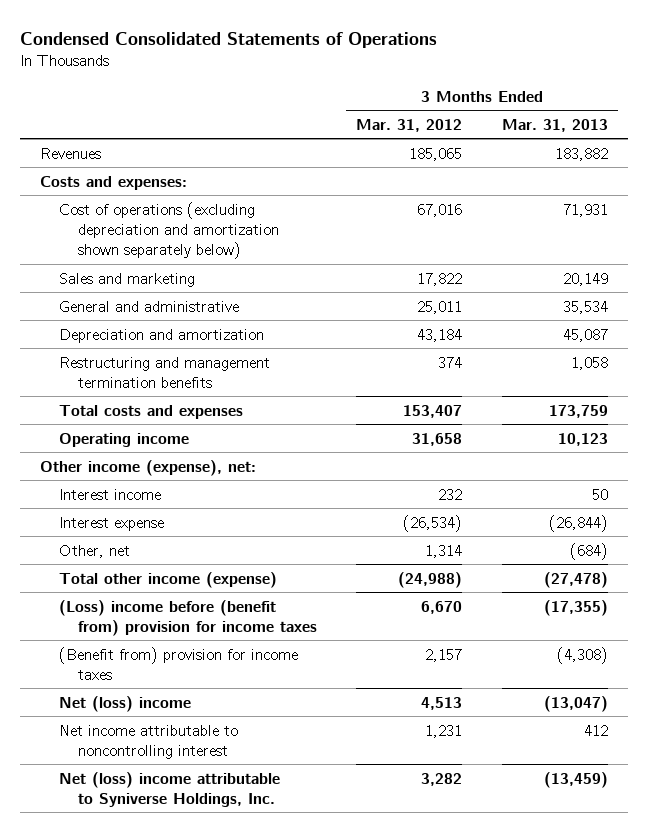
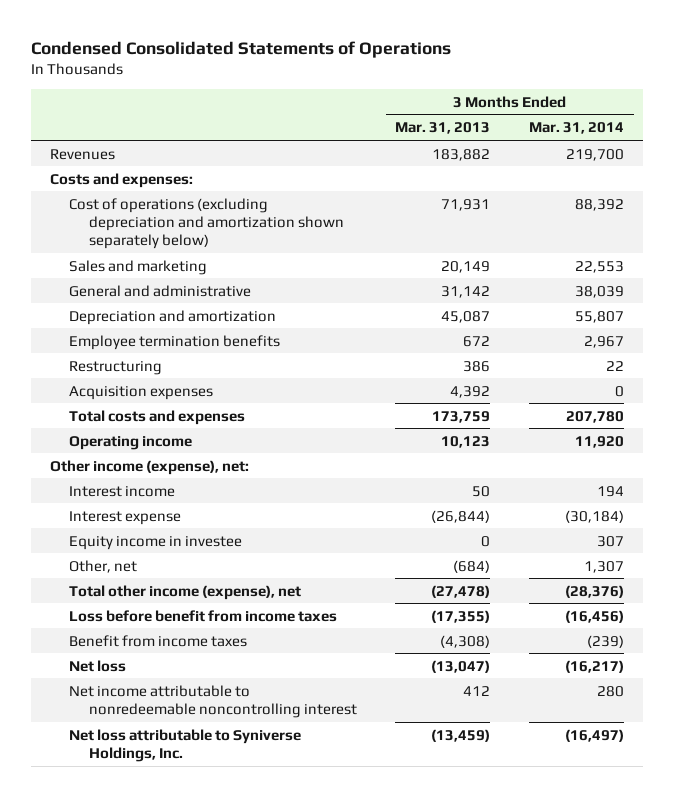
- | 3 Months Ended Mar. 31, 2012 | 3 Months Ended Mar. 31, 2013
+ | 3 Months Ended Mar. 31, 2013 | 3 Months Ended Mar. 31, 2014
- General and administrative | 25,011 | 35,534
+ General and administrative | 31,142 | 38,039
- Restructuring and management termination benefits | 374 | 1,058
+ Employee termination benefits | 672 | 2,967
+ Restructuring | 386 | 22
+ Acquisition expenses | 4,392 | 0
+ Equity income in investee | 0 | 307
- Total other income (expense) | (24,988) | (27,478)
- (Loss) income before (benefit from) provision for income taxes | 6,670 | (17,355)
- (Benefit from) provision for income taxes | 2,157 | (4,308)
- Net (loss) income | 4,513 | (13,047)
- Net income attributable to noncontrolling interest | 1,231 | 412
- Net (loss) income attributable to Syniverse Holdings, Inc. | 3,282 | (13,459)
+ Total other income (expense), net | (27,478) | (28,376)
+ Loss before benefit from income taxes | (17,355) | (16,456)
+ Benefit from income taxes | (4,308) | (239)
+ Net loss | (13,047) | (16,217)
+ Net income attributable to nonredeemable noncontrolling interest | 412 | 280
+ Net loss attributable to Syniverse Holdings, Inc. | (13,459) | (16,497)

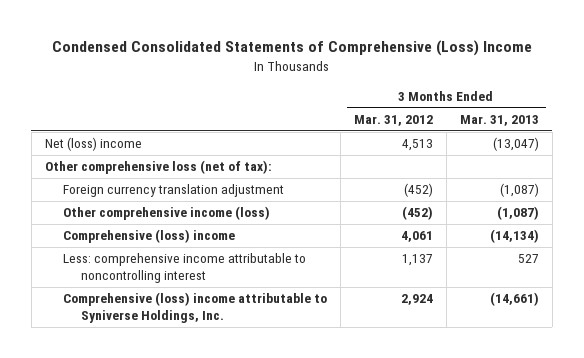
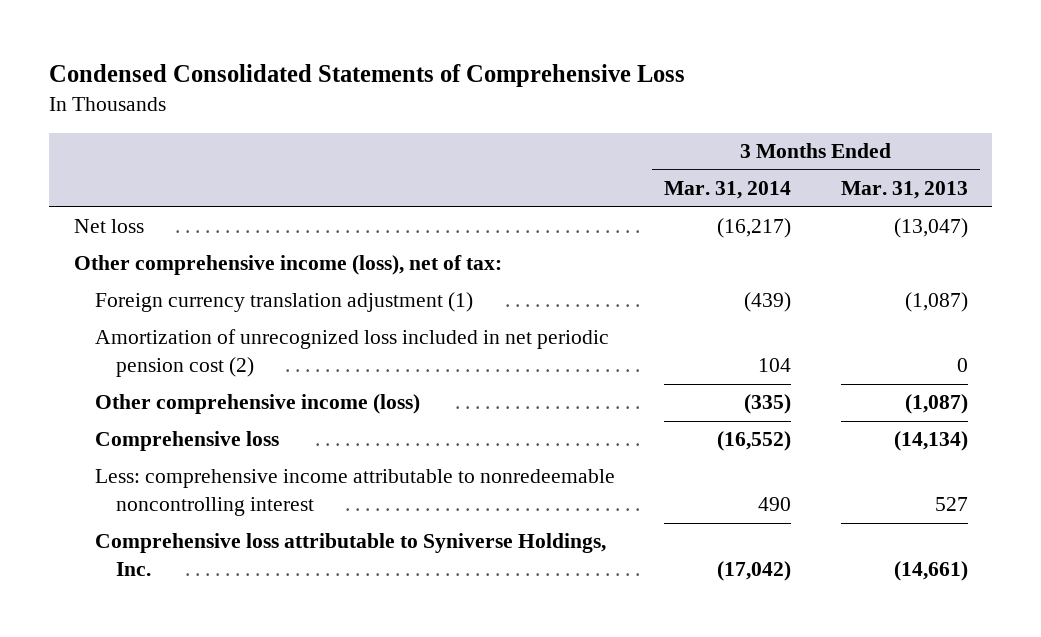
- Condensed Consolidated Statements of Comprehensive (Loss) Income
+ Condensed Consolidated Statements of Comprehensive Loss
- | 3 Months Ended Mar. 31, 2012 | 3 Months Ended Mar. 31, 2013
+ | 3 Months Ended Mar. 31, 2014 | 3 Months Ended Mar. 31, 2013
- Net (loss) income | 4,513 | (13,047)
- Other comprehensive loss (net of tax):
- Foreign currency translation adjustment | (452) | (1,087)
+ Net loss | (16,217) | (13,047)
+ Other comprehensive income (loss), net of tax:
+ Foreign currency translation adjustment (1) | (439) | (1,087)
+ Amortization of unrecognized loss included in net periodic pension cost (2) | 104 | 0
- Comprehensive (loss) income | 4,061 | (14,134)
- Less: comprehensive income attributable to noncontrolling interest | 1,137 | 527
- Comprehensive (loss) income attributable to Syniverse Holdings, Inc. | 2,924 | (14,661)
+ Comprehensive loss | (16,552) | (14,134)
+ Less: comprehensive income attributable to nonredeemable noncontrolling interest | 490 | 527
+ Comprehensive loss attributable to Syniverse Holdings, Inc. | (17,042) | (14,661)

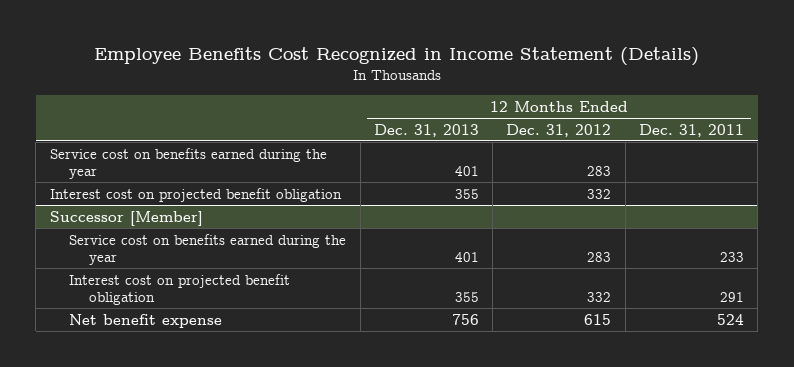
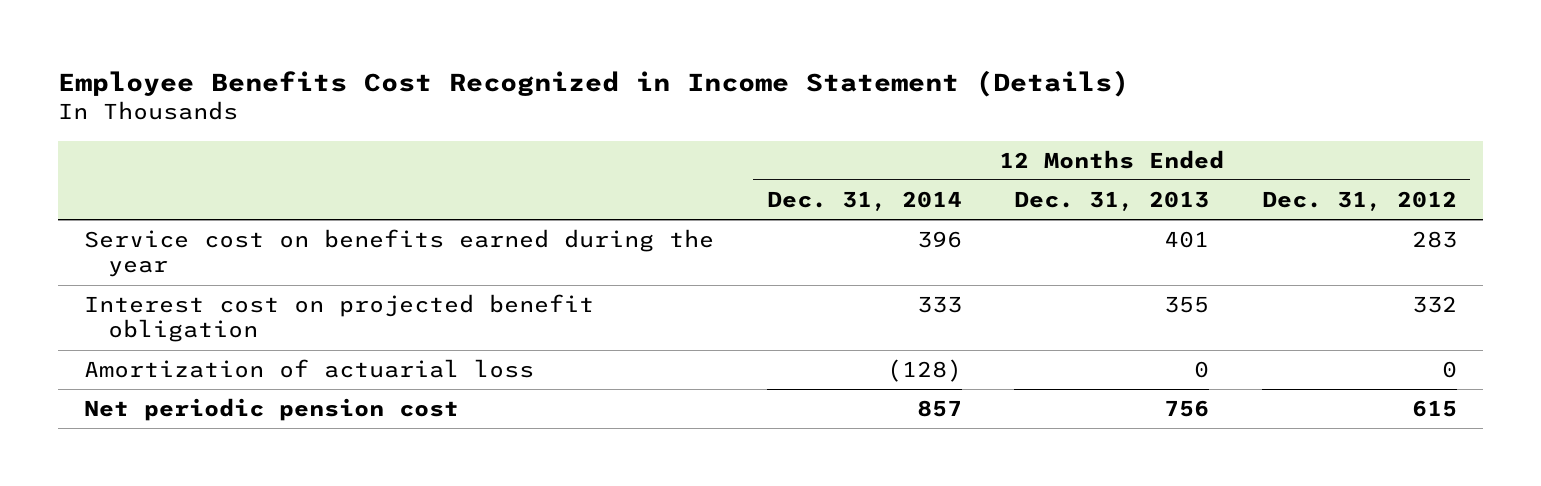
- | 12 Months Ended Dec. 31, 2013 | 12 Months Ended Dec. 31, 2012 | 12 Months Ended Dec. 31, 2011
+ | 12 Months Ended Dec. 31, 2014 | 12 Months Ended Dec. 31, 2013 | 12 Months Ended Dec. 31, 2012
- Successor [Member]
- Service cost on benefits earned during the year | 401 | 283 | 233
- Interest cost on projected benefit obligation | 355 | 332 | 291
- Net benefit expense | 756 | 615 | 524
+ Amortization of actuarial loss | (128) | 0 | 0
+ Net periodic pension cost | 857 | 756 | 615

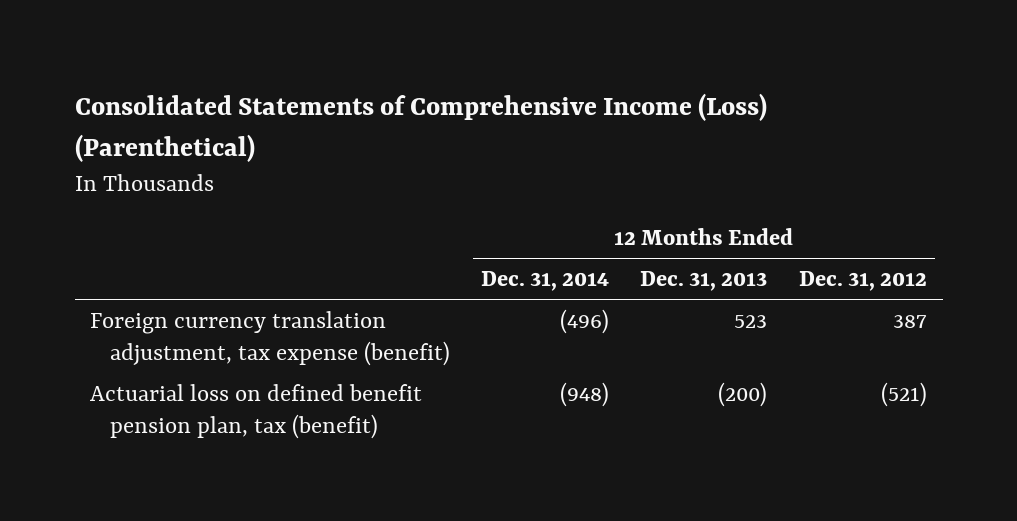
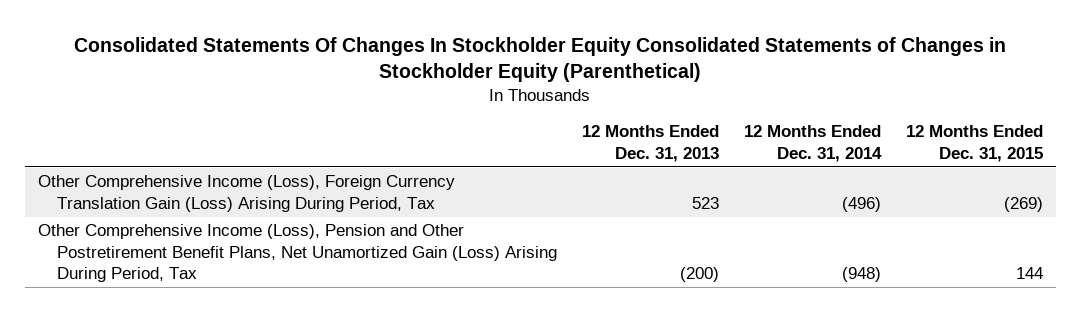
- Consolidated Statements of Comprehensive Income (Loss) (Parenthetical)
+ Consolidated Statements Of Changes In Stockholder Equity Consolidated Statements of Changes in Stockholder Equity (Parenthetical)
- | 12 Months Ended Dec. 31, 2014 | 12 Months Ended Dec. 31, 2013 | 12 Months Ended Dec. 31, 2012
+ | 12 Months Ended Dec. 31, 2013 | 12 Months Ended Dec. 31, 2014 | 12 Months Ended Dec. 31, 2015
- Foreign currency translation adjustment, tax expense (benefit) | (496) | 523 | 387
- Actuarial loss on defined benefit pension plan, tax (benefit) | (948) | (200) | (521)
+ Other Comprehensive Income (Loss), Foreign Currency Translation Gain (Loss) Arising During Period, Tax | 523 | (496) | (269)
+ Other Comprehensive Income (Loss), Pension and Other Postretirement Benefit Plans, Net Unamortized Gain (Loss) Arising During Period, Tax | (200) | (948) | 144

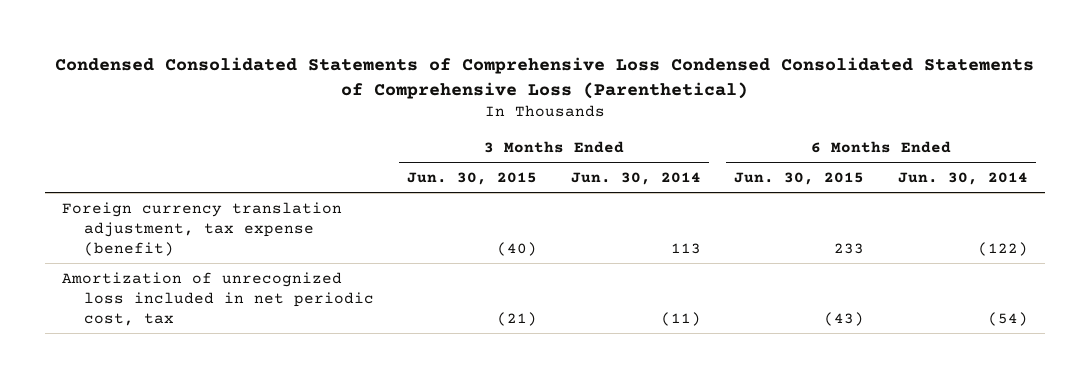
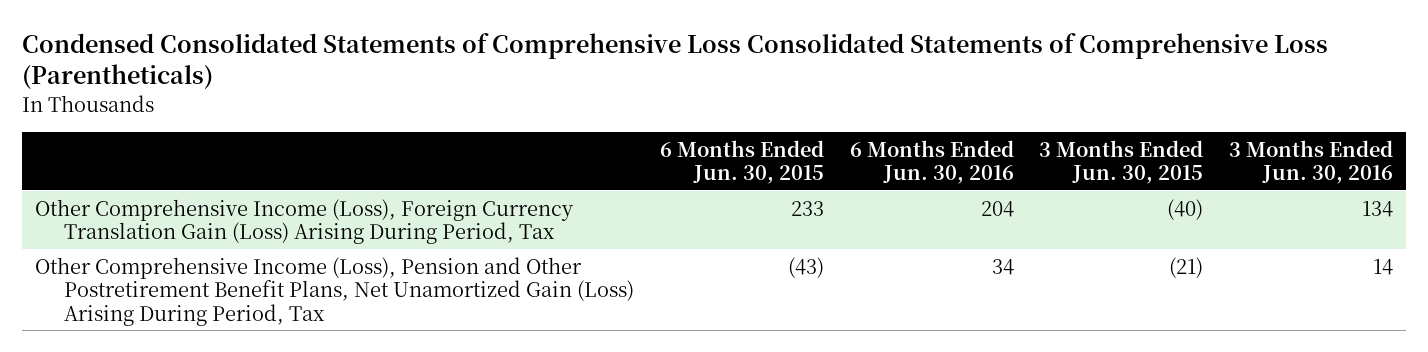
- Condensed Consolidated Statements of Comprehensive Loss Condensed Consolidated Statements of Comprehensive Loss (Parenthetical)
+ Condensed Consolidated Statements of Comprehensive Loss Consolidated Statements of Comprehensive Loss (Parentheticals)
- | 3 Months Ended Jun. 30, 2015 | 3 Months Ended Jun. 30, 2014 | 6 Months Ended Jun. 30, 2015 | 6 Months Ended Jun. 30, 2014
+ | 6 Months Ended Jun. 30, 2015 | 6 Months Ended Jun. 30, 2016 | 3 Months Ended Jun. 30, 2015 | 3 Months Ended Jun. 30, 2016
- Foreign currency translation adjustment, tax expense (benefit) | (40) | 113 | 233 | (122)
- Amortization of unrecognized loss included in net periodic cost, tax | (21) | (11) | (43) | (54)
+ Other Comprehensive Income (Loss), Foreign Currency Translation Gain (Loss) Arising During Period, Tax | 233 | 204 | (40) | 134
+ Other Comprehensive Income (Loss), Pension and Other Postretirement Benefit Plans, Net Unamortized Gain (Loss) Arising During Period, Tax | (43) | 34 | (21) | 14

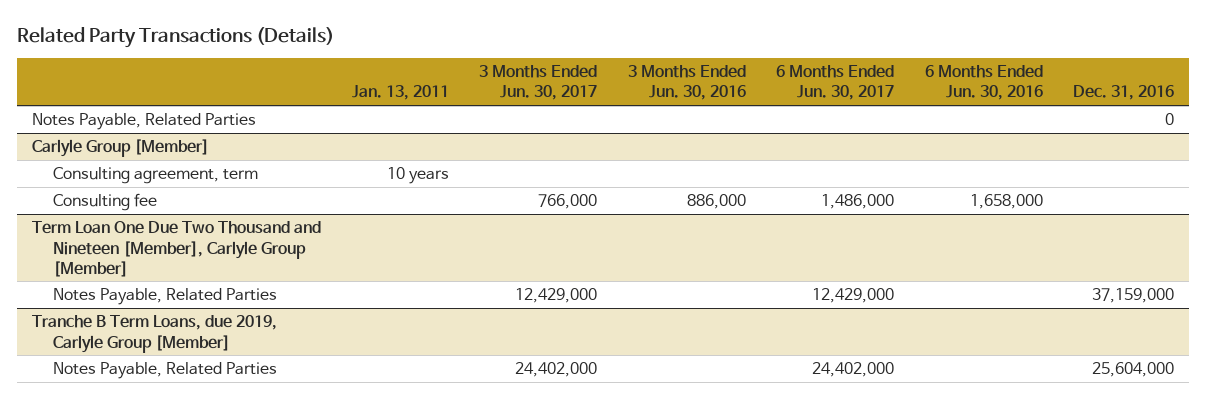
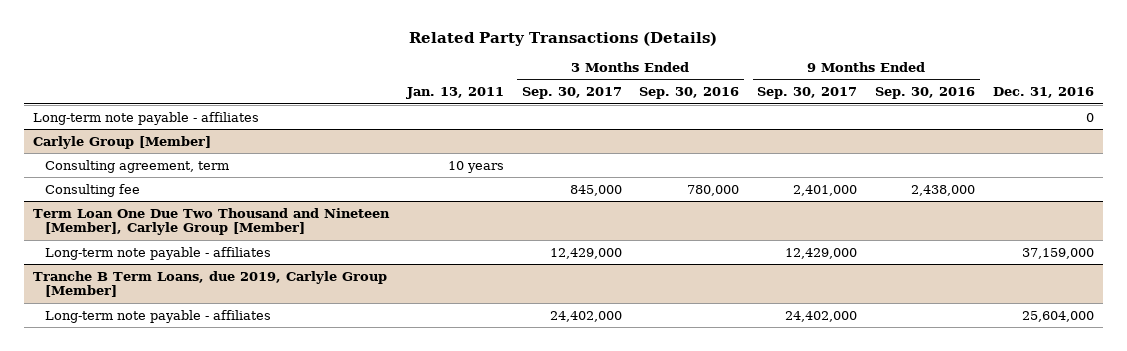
- | Jan. 13, 2011 | 3 Months Ended Jun. 30, 2017 | 3 Months Ended Jun. 30, 2016 | 6 Months Ended Jun. 30, 2017 | 6 Months Ended Jun. 30, 2016 | Dec. 31, 2016
+ | Jan. 13, 2011 | 3 Months Ended Sep. 30, 2017 | 3 Months Ended Sep. 30, 2016 | 9 Months Ended Sep. 30, 2017 | 9 Months Ended Sep. 30, 2016 | Dec. 31, 2016
- Notes Payable, Related Parties | | | | | | 0
+ Long-term note payable - affiliates | | | | | | 0
@ Term Loan One Due Two Thousand and Nineteen [Member], Carlyle Group [Member]
- Notes Payable, Related Parties | | 12,429,000 | | 12,429,000 | | 37,159,000
+ Long-term note payable - affiliates | | 12,429,000 | | 12,429,000 | | 37,159,000
@ Tranche B Term Loans, due 2019, Carlyle Group [Member]
- Notes Payable, Related Parties | | 24,402,000 | | 24,402,000 | | 25,604,000
+ Long-term note payable - affiliates | | 24,402,000 | | 24,402,000 | | 25,604,000

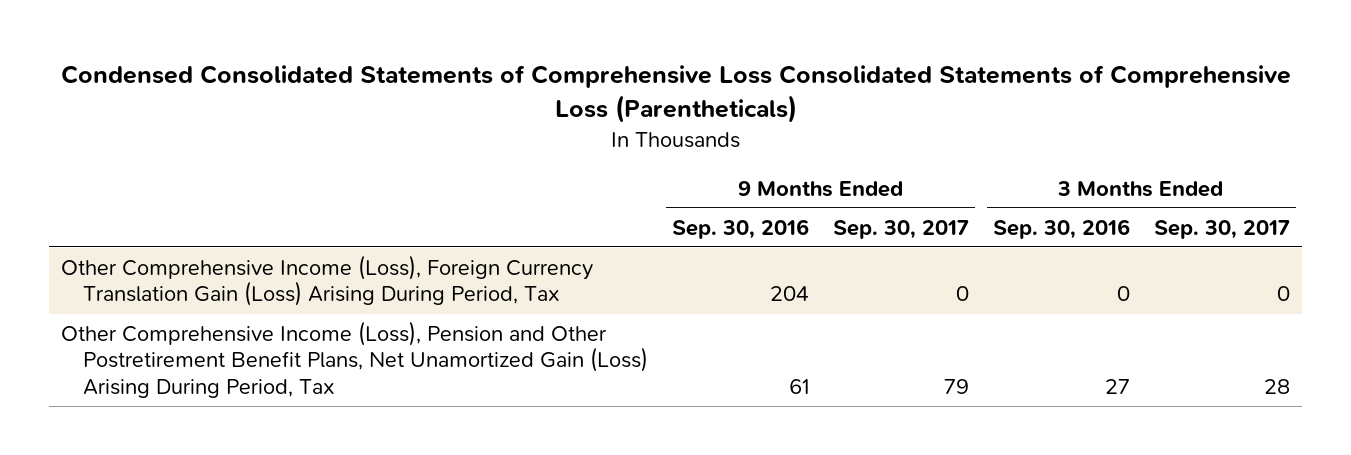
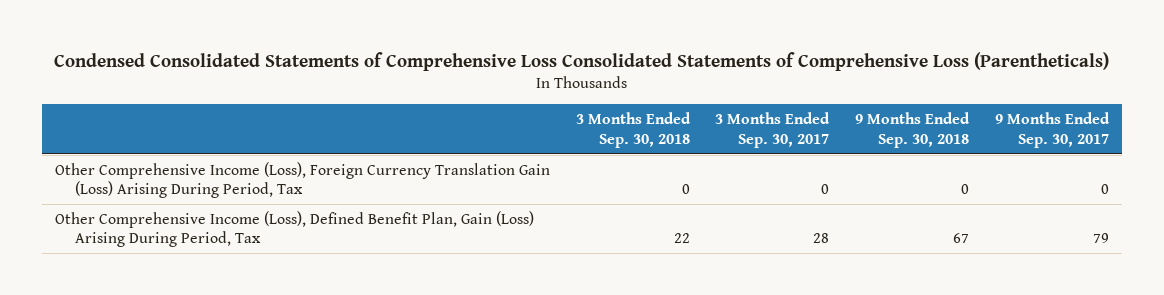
- | 9 Months Ended Sep. 30, 2016 | 9 Months Ended Sep. 30, 2017 | 3 Months Ended Sep. 30, 2016 | 3 Months Ended Sep. 30, 2017
+ | 3 Months Ended Sep. 30, 2018 | 3 Months Ended Sep. 30, 2017 | 9 Months Ended Sep. 30, 2018 | 9 Months Ended Sep. 30, 2017
- Other Comprehensive Income (Loss), Pension and Other Postretirement Benefit Plans, Net Unamortized Gain (Loss) Arising During Period, Tax | 61 | 79 | 27 | 28
+ Other Comprehensive Income (Loss), Defined Benefit Plan, Gain (Loss) Arising During Period, Tax | 22 | 28 | 67 | 79

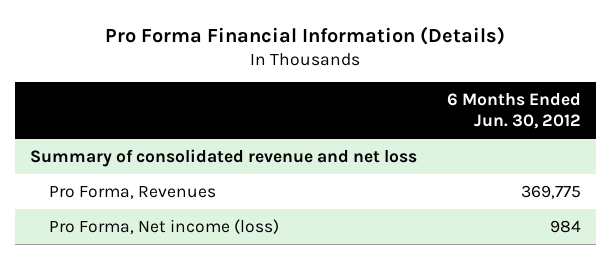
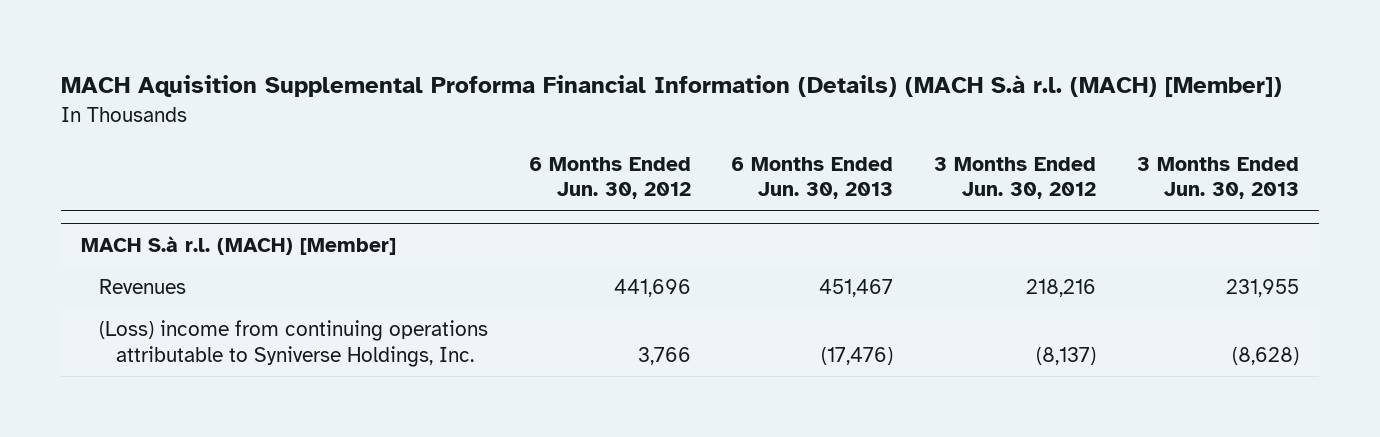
- Pro Forma Financial Information (Details)
+ MACH Aquisition Supplemental Proforma Financial Information (Details) (MACH S.à r.l. (MACH) [Member])
- | 6 Months Ended Jun. 30, 2012
+ | 6 Months Ended Jun. 30, 2012 | 6 Months Ended Jun. 30, 2013 | 3 Months Ended Jun. 30, 2012 | 3 Months Ended Jun. 30, 2013
- Summary of consolidated revenue and net loss
- Pro Forma, Revenues | 369,775
- Pro Forma, Net income (loss) | 984
+ MACH S.à r.l. (MACH) [Member]
+ Revenues | 441,696 | 451,467 | 218,216 | 231,955
+ (Loss) income from continuing operations attributable to Syniverse Holdings, Inc. | 3,766 | (17,476) | (8,137) | (8,628)

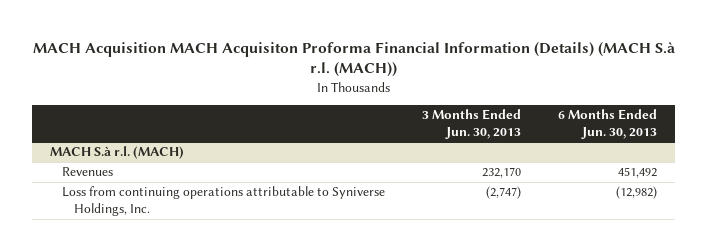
- MACH Aquisition Supplemental Proforma Financial Information (Details) (MACH S.à r.l. (MACH) [Member])
+ MACH Acquisition MACH Acquisiton Proforma Financial Information (Details) (MACH S.à r.l. (MACH))
- | 6 Months Ended Jun. 30, 2012 | 6 Months Ended Jun. 30, 2013 | 3 Months Ended Jun. 30, 2012 | 3 Months Ended Jun. 30, 2013
+ | 3 Months Ended Jun. 30, 2013 | 6 Months Ended Jun. 30, 2013
- MACH S.à r.l. (MACH) [Member]
- Revenues | 441,696 | 451,467 | 218,216 | 231,955
- (Loss) income from continuing operations attributable to Syniverse Holdings, Inc. | 3,766 | (17,476) | (8,137) | (8,628)
+ MACH S.à r.l. (MACH)
+ Revenues | 232,170 | 451,492
+ Loss from continuing operations attributable to Syniverse Holdings, Inc. | (2,747) | (12,982)

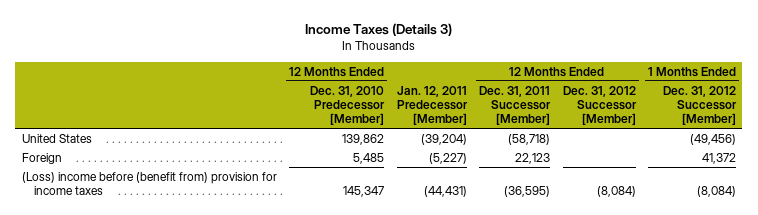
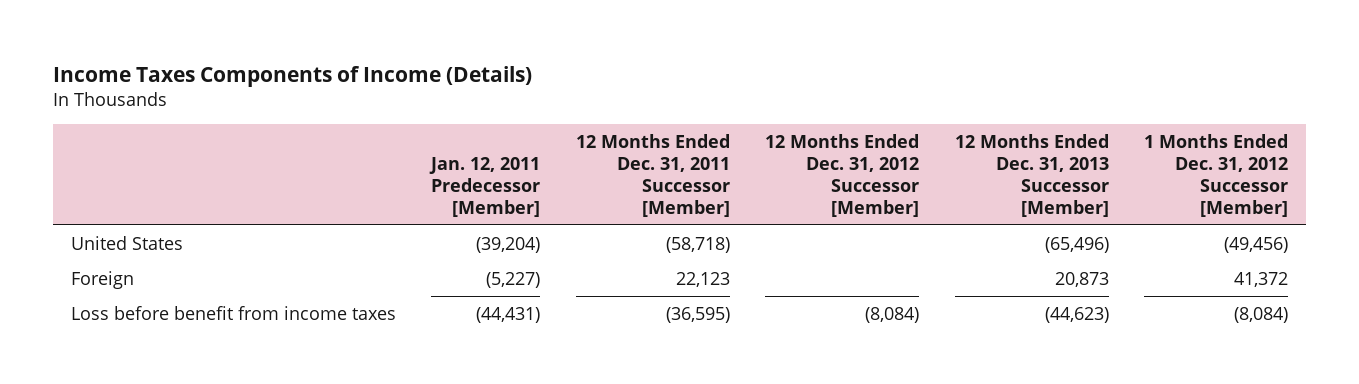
- Income Taxes (Details 3)
+ Income Taxes Components of Income (Details)
- | 12 Months Ended Dec. 31, 2010 Predecessor [Member] | Jan. 12, 2011 Predecessor [Member] | 12 Months Ended Dec. 31, 2011 Successor [Member] | 12 Months Ended Dec. 31, 2012 Successor [Member] | 1 Months Ended Dec. 31, 2012 Successor [Member]
+ | Jan. 12, 2011 Predecessor [Member] | 12 Months Ended Dec. 31, 2011 Successor [Member] | 12 Months Ended Dec. 31, 2012 Successor [Member] | 12 Months Ended Dec. 31, 2013 Successor [Member] | 1 Months Ended Dec. 31, 2012 Successor [Member]
- (Loss) income before (benefit from) provision for income taxes | 145,347 | (44,431) | (36,595) | (8,084) | (8,084)
+ Loss before benefit from income taxes | (44,431) | (36,595) | (8,084) | (44,623) | (8,084)

